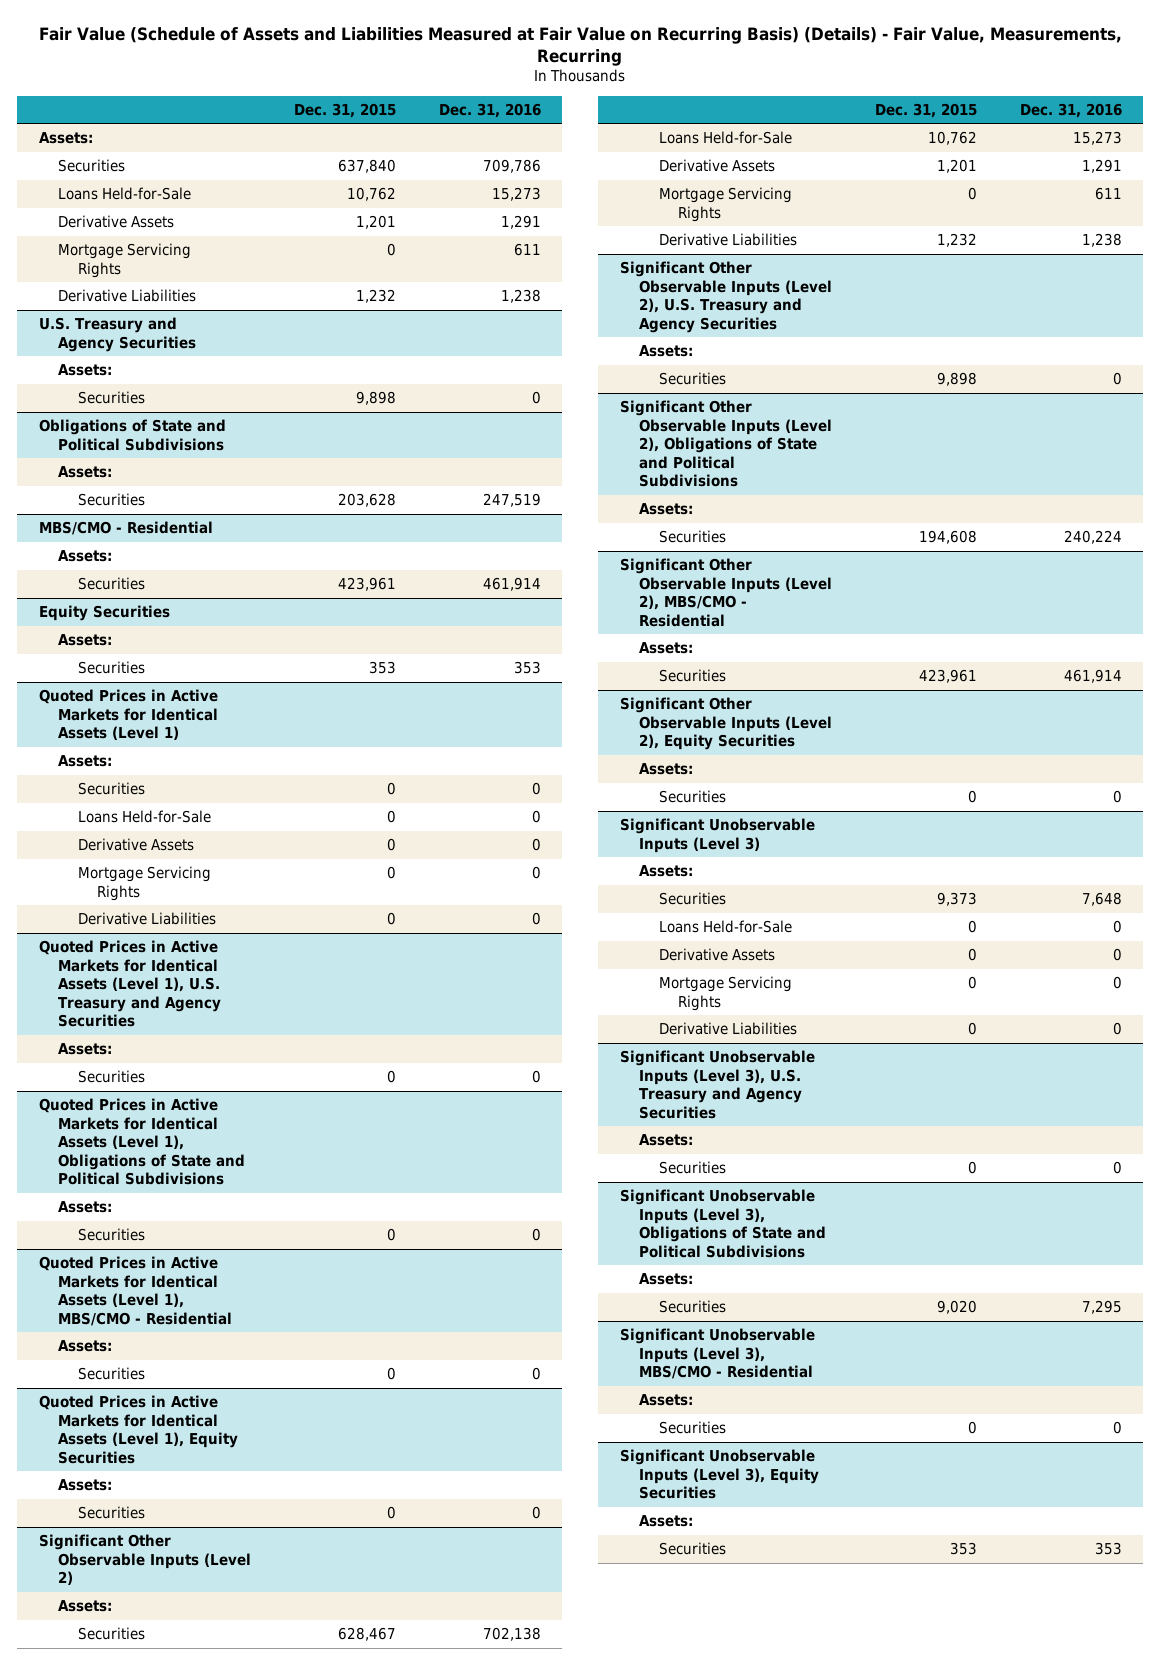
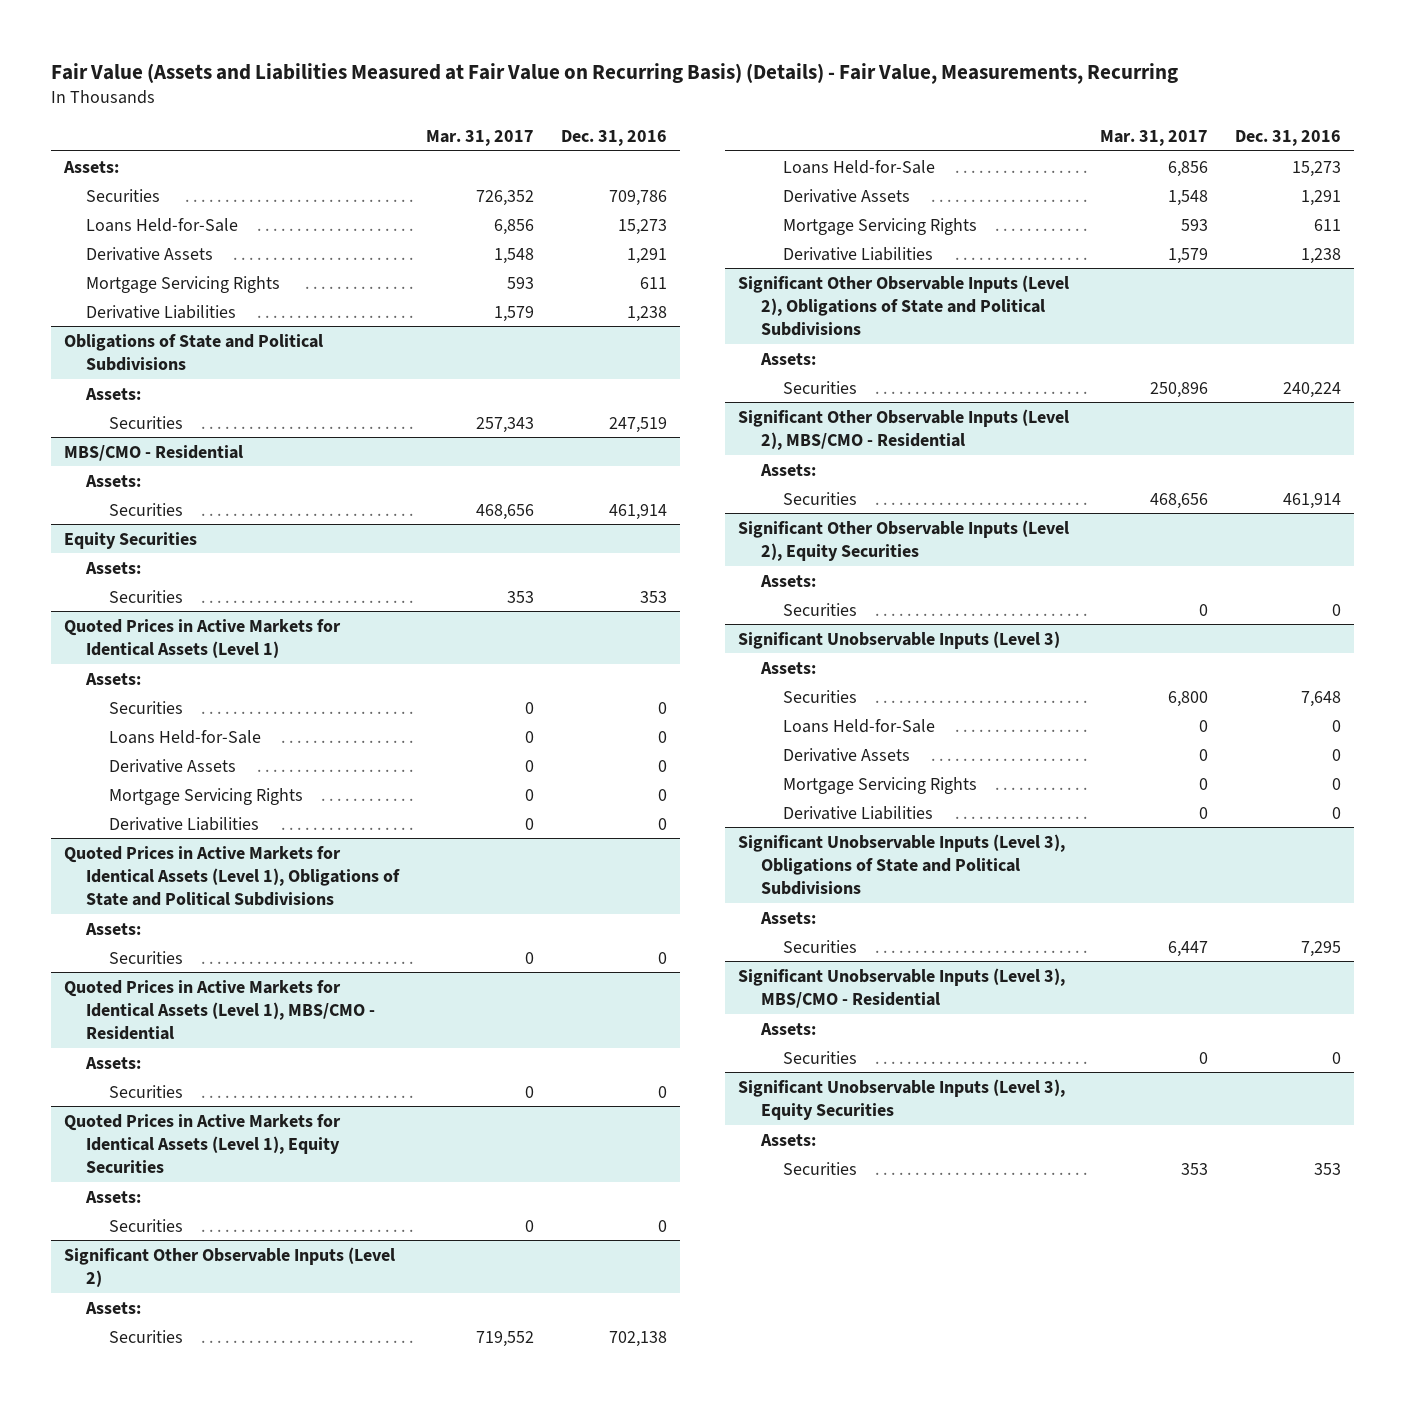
- Fair Value (Schedule of Assets and Liabilities Measured at Fair Value on Recurring Basis) (Details) - Fair Value, Measurements, Recurring
+ Fair Value (Assets and Liabilities Measured at Fair Value on Recurring Basis) (Details) - Fair Value, Measurements, Recurring
- | Dec. 31, 2015 | Dec. 31, 2016
+ | Mar. 31, 2017 | Dec. 31, 2016
- U.S. Treasury and Agency Securities
- Assets:
- Securities | 9,898 | 0
- Quoted Prices in Active Markets for Identical Assets (Level 1), U.S. Treasury and Agency Securities
- Assets:
- Securities | 0 | 0
- Significant Other Observable Inputs (Level 2), U.S. Treasury and Agency Securities
- Assets:
- Securities | 9,898 | 0
- Significant Unobservable Inputs (Level 3), U.S. Treasury and Agency Securities
- Assets:
- Securities | 0 | 0

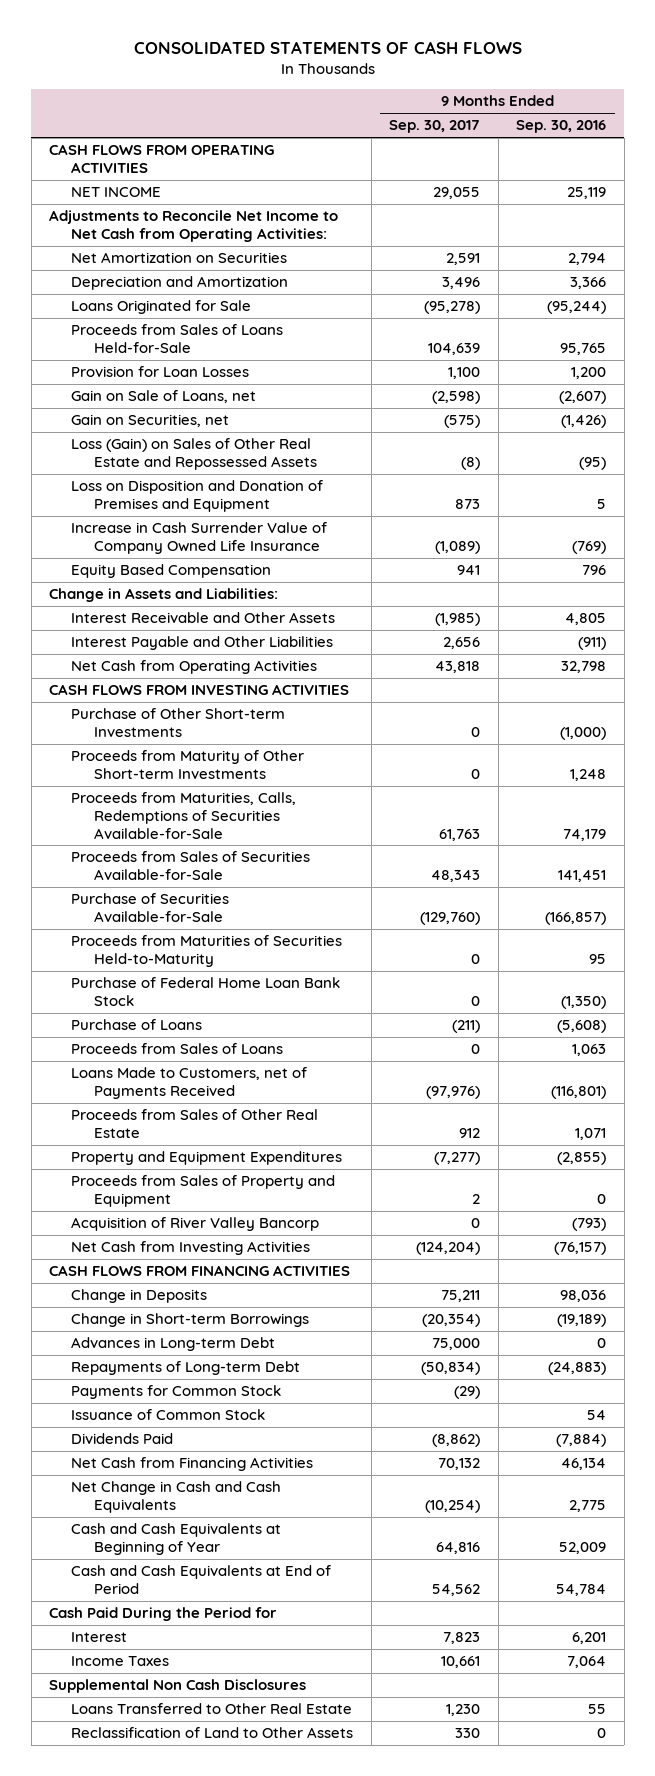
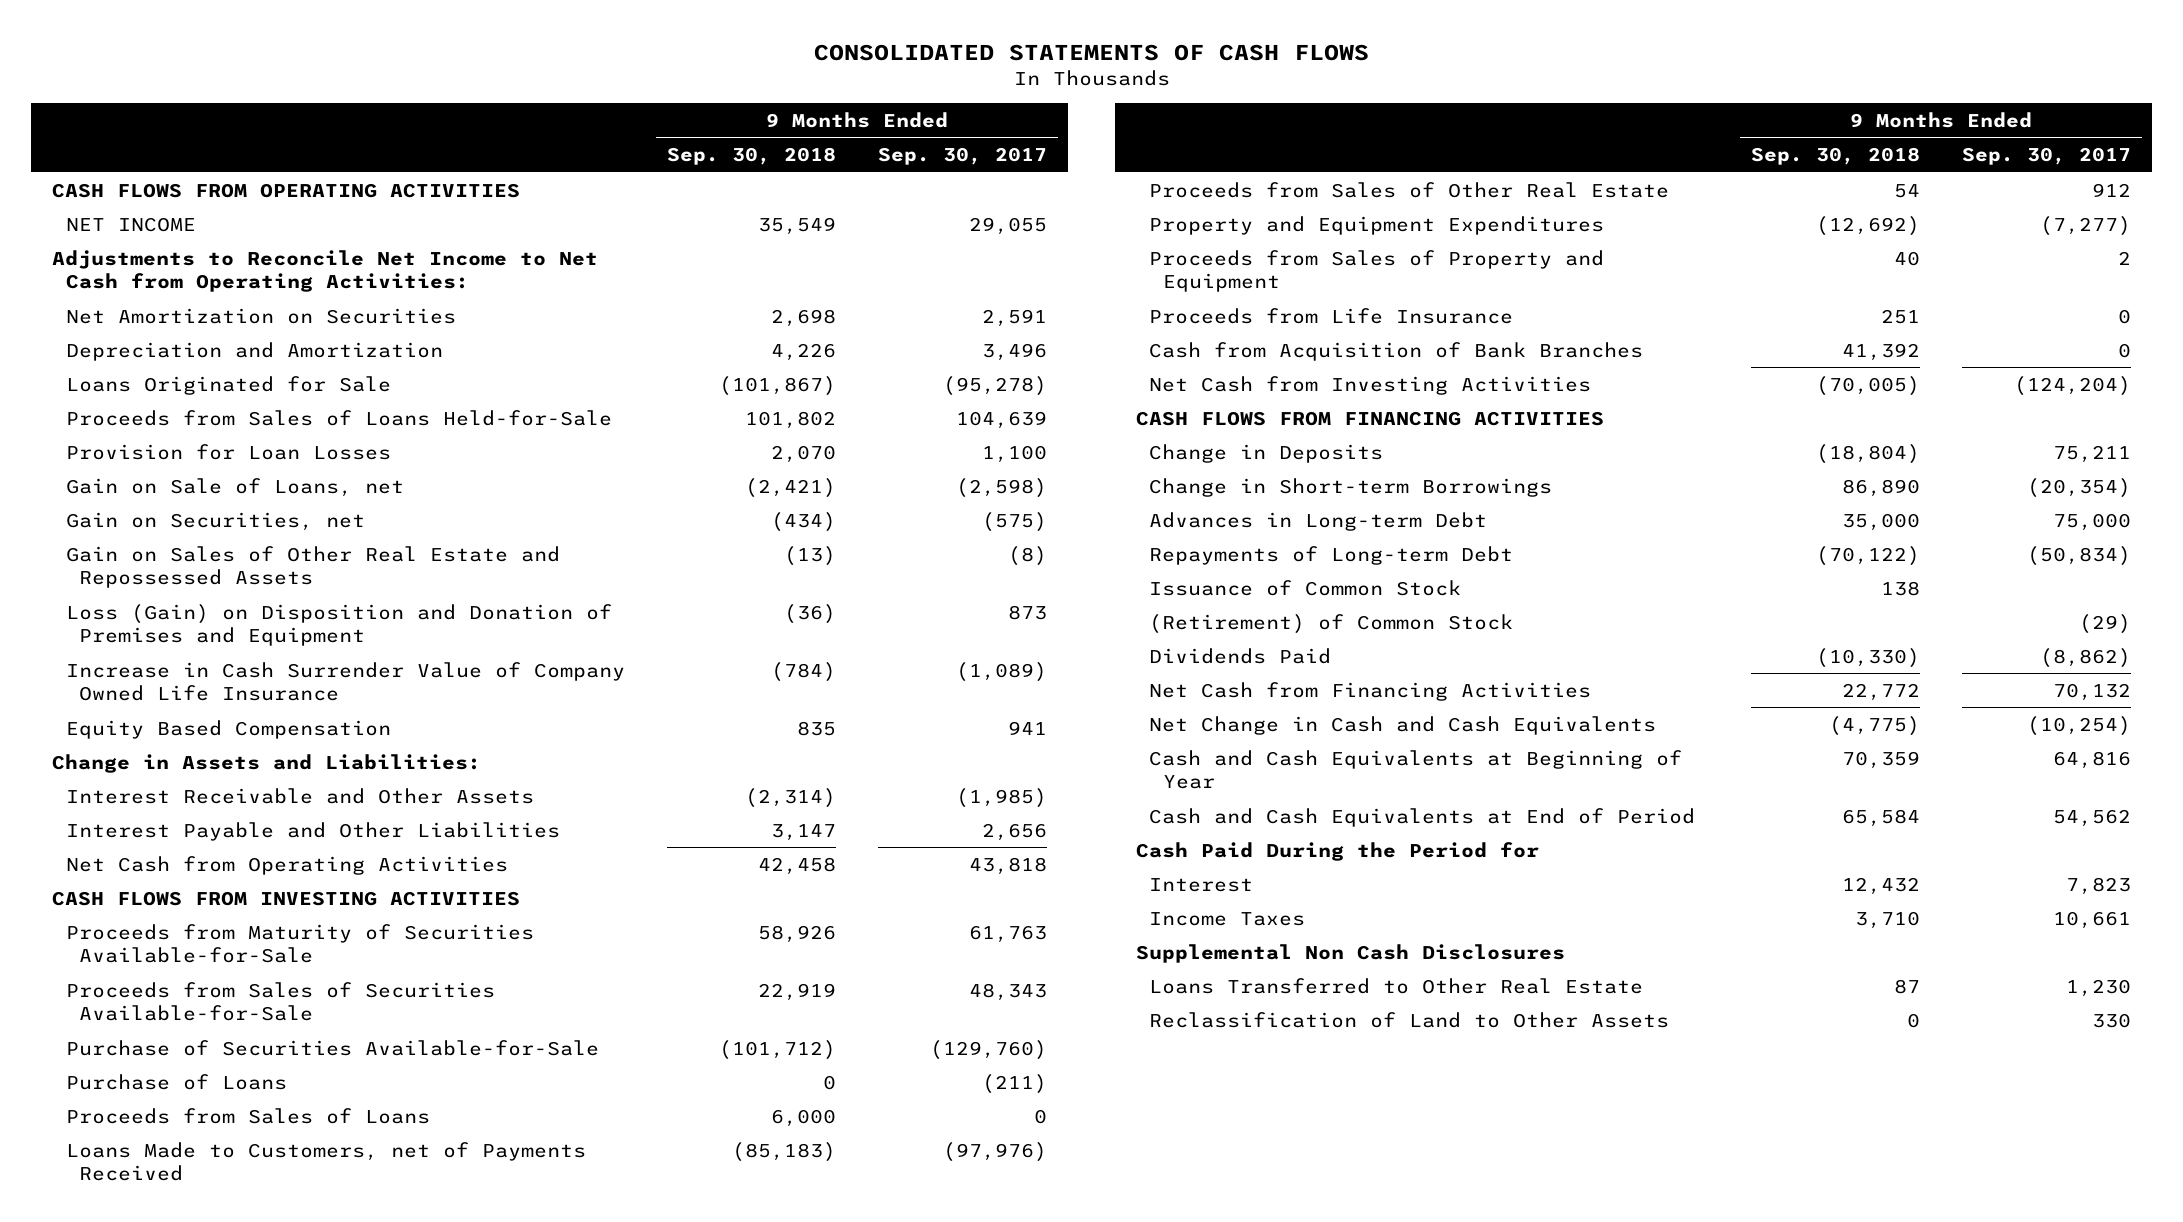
- | 9 Months Ended Sep. 30, 2017 | 9 Months Ended Sep. 30, 2016
+ | 9 Months Ended Sep. 30, 2018 | 9 Months Ended Sep. 30, 2017
- Loss (Gain) on Sales of Other Real Estate and Repossessed Assets | (8) | (95)
- Loss on Disposition and Donation of Premises and Equipment | 873 | 5
+ Gain on Sales of Other Real Estate and Repossessed Assets | (13) | (8)
+ Loss (Gain) on Disposition and Donation of Premises and Equipment | (36) | 873
- Purchase of Other Short-term Investments | 0 | (1,000)
- Proceeds from Maturity of Other Short-term Investments | 0 | 1,248
- Proceeds from Maturities, Calls, Redemptions of Securities Available-for-Sale | 61,763 | 74,179
+ Proceeds from Maturity of Securities Available-for-Sale | 58,926 | 61,763
- Proceeds from Maturities of Securities Held-to-Maturity | 0 | 95
- Purchase of Federal Home Loan Bank Stock | 0 | (1,350)
- Acquisition of River Valley Bancorp | 0 | (793)
+ Proceeds from Life Insurance | 251 | 0
+ Cash from Acquisition of Bank Branches | 41,392 | 0
- Payments for Common Stock | (29) |
+ (Retirement) of Common Stock | | (29)

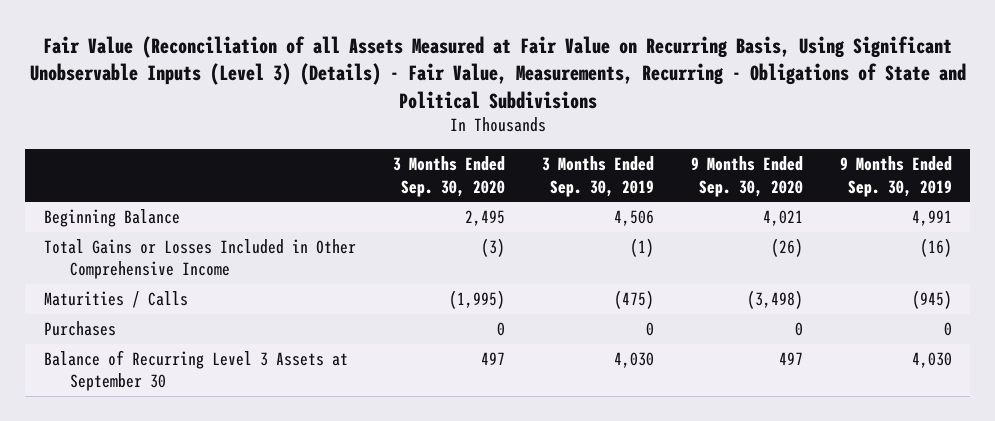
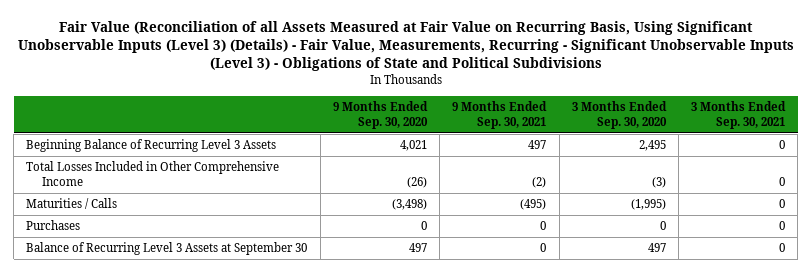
- Fair Value (Reconciliation of all Assets Measured at Fair Value on Recurring Basis, Using Significant Unobservable Inputs (Level 3) (Details) - Fair Value, Measurements, Recurring - Obligations of State and Political Subdivisions
+ Fair Value (Reconciliation of all Assets Measured at Fair Value on Recurring Basis, Using Significant Unobservable Inputs (Level 3) (Details) - Fair Value, Measurements, Recurring - Significant Unobservable Inputs (Level 3) - Obligations of State and Political Subdivisions
- | 3 Months Ended Sep. 30, 2020 | 3 Months Ended Sep. 30, 2019 | 9 Months Ended Sep. 30, 2020 | 9 Months Ended Sep. 30, 2019
+ | 9 Months Ended Sep. 30, 2020 | 9 Months Ended Sep. 30, 2021 | 3 Months Ended Sep. 30, 2020 | 3 Months Ended Sep. 30, 2021
- Beginning Balance | 2,495 | 4,506 | 4,021 | 4,991
- Total Gains or Losses Included in Other Comprehensive Income | (3) | (1) | (26) | (16)
+ Beginning Balance of Recurring Level 3 Assets | 4,021 | 497 | 2,495 | 0
+ Total Losses Included in Other Comprehensive Income | (26) | (2) | (3) | 0

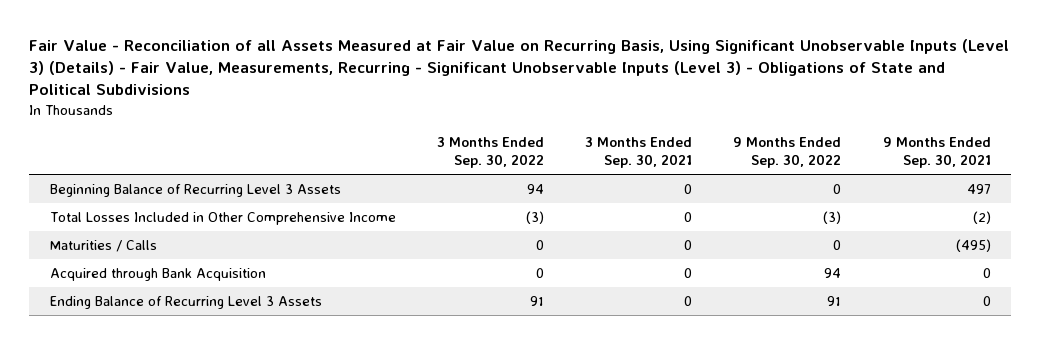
- Fair Value (Reconciliation of all Assets Measured at Fair Value on Recurring Basis, Using Significant Unobservable Inputs (Level 3) (Details) - Fair Value, Measurements, Recurring - Significant Unobservable Inputs (Level 3) - Obligations of State and Political Subdivisions
+ Fair Value - Reconciliation of all Assets Measured at Fair Value on Recurring Basis, Using Significant Unobservable Inputs (Level 3) (Details) - Fair Value, Measurements, Recurring - Significant Unobservable Inputs (Level 3) - Obligations of State and Political Subdivisions
- | 9 Months Ended Sep. 30, 2020 | 9 Months Ended Sep. 30, 2021 | 3 Months Ended Sep. 30, 2020 | 3 Months Ended Sep. 30, 2021
+ | 3 Months Ended Sep. 30, 2022 | 3 Months Ended Sep. 30, 2021 | 9 Months Ended Sep. 30, 2022 | 9 Months Ended Sep. 30, 2021
- Purchases | 0 | 0 | 0 | 0
- Balance of Recurring Level 3 Assets at September 30 | 497 | 0 | 497 | 0
+ Acquired through Bank Acquisition | 0 | 0 | 94 | 0
+ Ending Balance of Recurring Level 3 Assets | 91 | 0 | 91 | 0

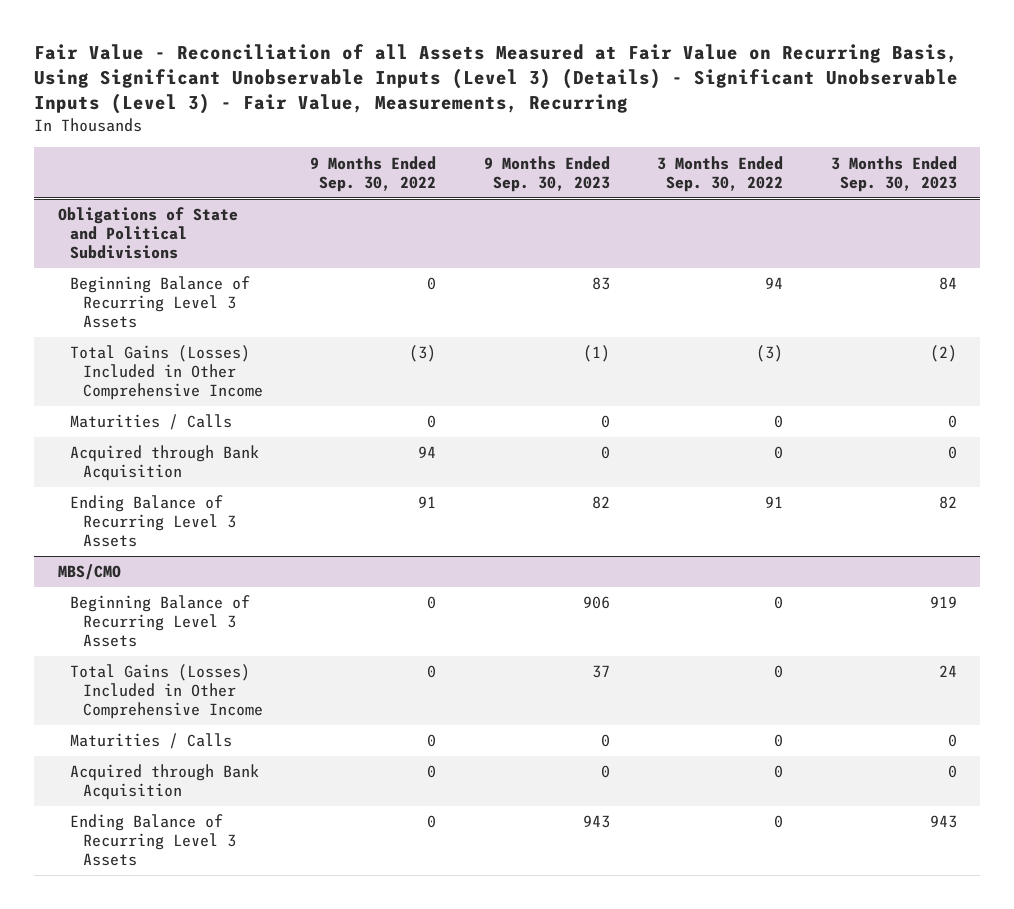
- Fair Value - Reconciliation of all Assets Measured at Fair Value on Recurring Basis, Using Significant Unobservable Inputs (Level 3) (Details) - Fair Value, Measurements, Recurring - Significant Unobservable Inputs (Level 3) - Obligations of State and Political Subdivisions
+ Fair Value - Reconciliation of all Assets Measured at Fair Value on Recurring Basis, Using Significant Unobservable Inputs (Level 3) (Details) - Significant Unobservable Inputs (Level 3) - Fair Value, Measurements, Recurring
- | 3 Months Ended Sep. 30, 2022 | 3 Months Ended Sep. 30, 2021 | 9 Months Ended Sep. 30, 2022 | 9 Months Ended Sep. 30, 2021
+ | 9 Months Ended Sep. 30, 2022 | 9 Months Ended Sep. 30, 2023 | 3 Months Ended Sep. 30, 2022 | 3 Months Ended Sep. 30, 2023
+ Obligations of State and Political Subdivisions
- Total Losses Included in Other Comprehensive Income | (3) | 0 | (3) | (2)
+ Total Gains (Losses) Included in Other Comprehensive Income | (3) | (1) | (3) | (2)
+ MBS/CMO
+ Beginning Balance of Recurring Level 3 Assets | 0 | 906 | 0 | 919
+ Total Gains (Losses) Included in Other Comprehensive Income | 0 | 37 | 0 | 24
+ Maturities / Calls | 0 | 0 | 0 | 0
+ Acquired through Bank Acquisition | 0 | 0 | 0 | 0
+ Ending Balance of Recurring Level 3 Assets | 0 | 943 | 0 | 943

